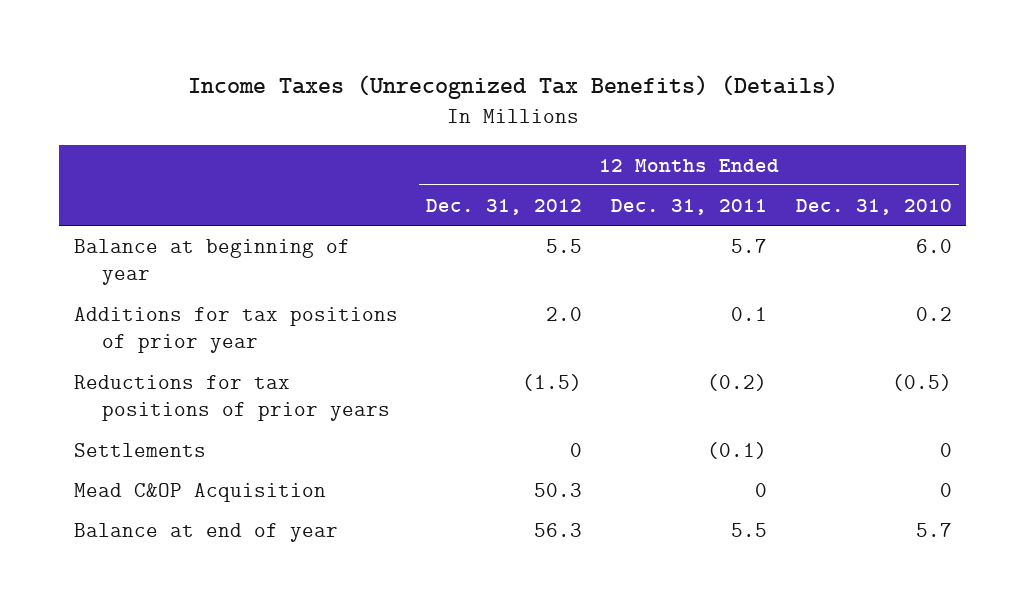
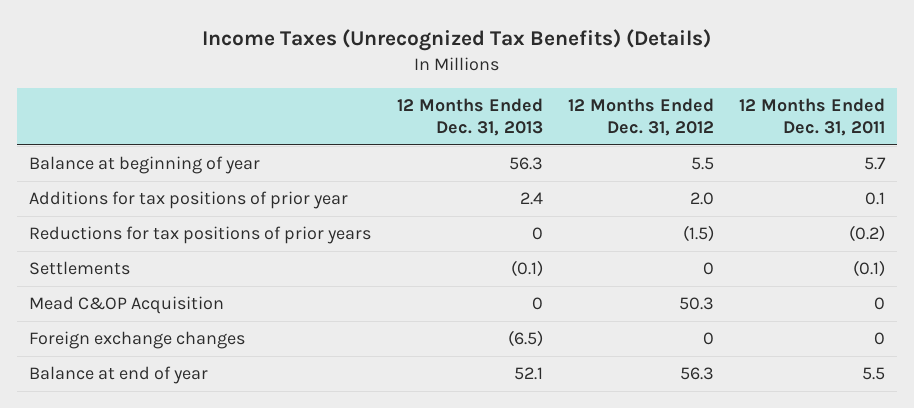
- | 12 Months Ended Dec. 31, 2012 | 12 Months Ended Dec. 31, 2011 | 12 Months Ended Dec. 31, 2010
+ | 12 Months Ended Dec. 31, 2013 | 12 Months Ended Dec. 31, 2012 | 12 Months Ended Dec. 31, 2011
+ Foreign exchange changes | (6.5) | 0 | 0

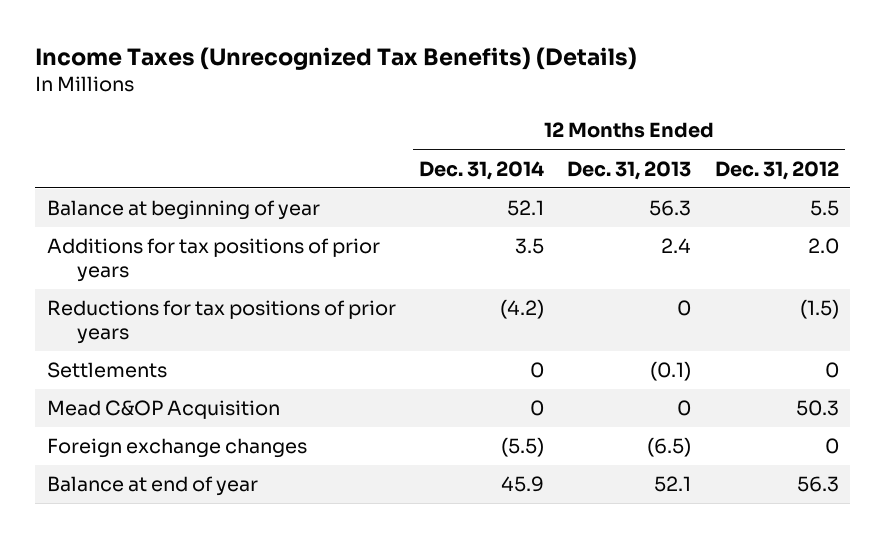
- | 12 Months Ended Dec. 31, 2013 | 12 Months Ended Dec. 31, 2012 | 12 Months Ended Dec. 31, 2011
+ | 12 Months Ended Dec. 31, 2014 | 12 Months Ended Dec. 31, 2013 | 12 Months Ended Dec. 31, 2012
- Additions for tax positions of prior year | 2.4 | 2.0 | 0.1
+ Additions for tax positions of prior years | 3.5 | 2.4 | 2.0

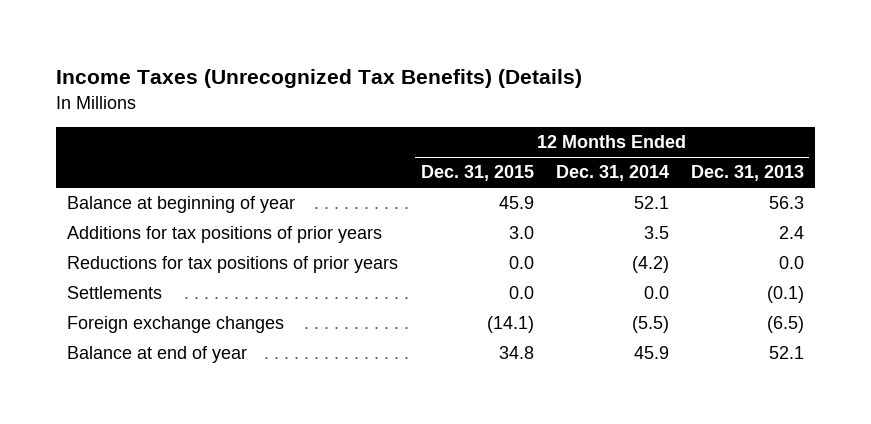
- | 12 Months Ended Dec. 31, 2014 | 12 Months Ended Dec. 31, 2013 | 12 Months Ended Dec. 31, 2012
+ | 12 Months Ended Dec. 31, 2015 | 12 Months Ended Dec. 31, 2014 | 12 Months Ended Dec. 31, 2013
- Reductions for tax positions of prior years | (4.2) | 0 | (1.5)
- Settlements | 0 | (0.1) | 0
- Mead C&OP Acquisition | 0 | 0 | 50.3
+ Reductions for tax positions of prior years | 0.0 | (4.2) | 0.0
+ Settlements | 0.0 | 0.0 | (0.1)

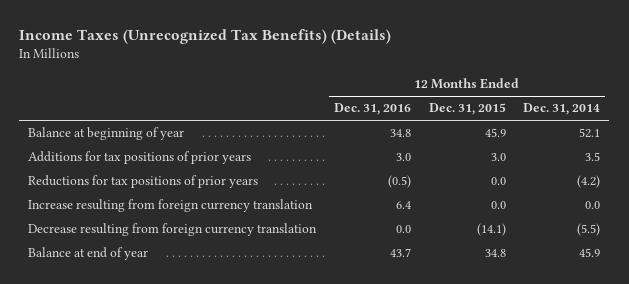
- | 12 Months Ended Dec. 31, 2015 | 12 Months Ended Dec. 31, 2014 | 12 Months Ended Dec. 31, 2013
+ | 12 Months Ended Dec. 31, 2016 | 12 Months Ended Dec. 31, 2015 | 12 Months Ended Dec. 31, 2014
- Settlements | 0.0 | 0.0 | (0.1)
- Foreign exchange changes | (14.1) | (5.5) | (6.5)
+ Increase resulting from foreign currency translation | 6.4 | 0.0 | 0.0
+ Decrease resulting from foreign currency translation | 0.0 | (14.1) | (5.5)

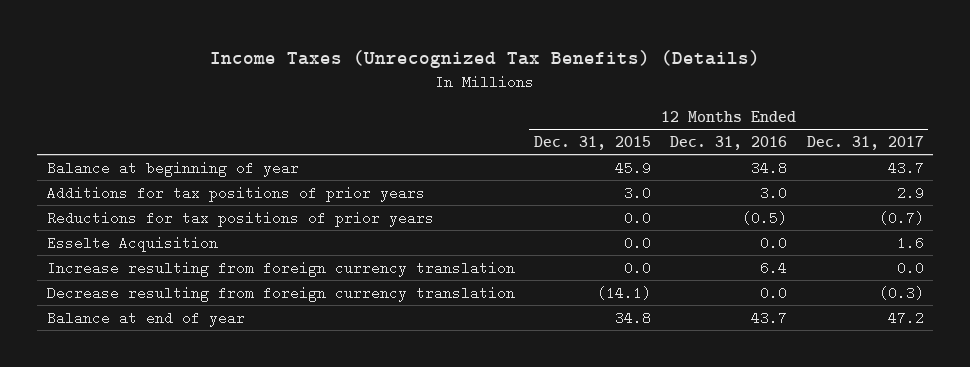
- | 12 Months Ended Dec. 31, 2016 | 12 Months Ended Dec. 31, 2015 | 12 Months Ended Dec. 31, 2014
+ | 12 Months Ended Dec. 31, 2015 | 12 Months Ended Dec. 31, 2016 | 12 Months Ended Dec. 31, 2017
+ Esselte Acquisition | 0.0 | 0.0 | 1.6

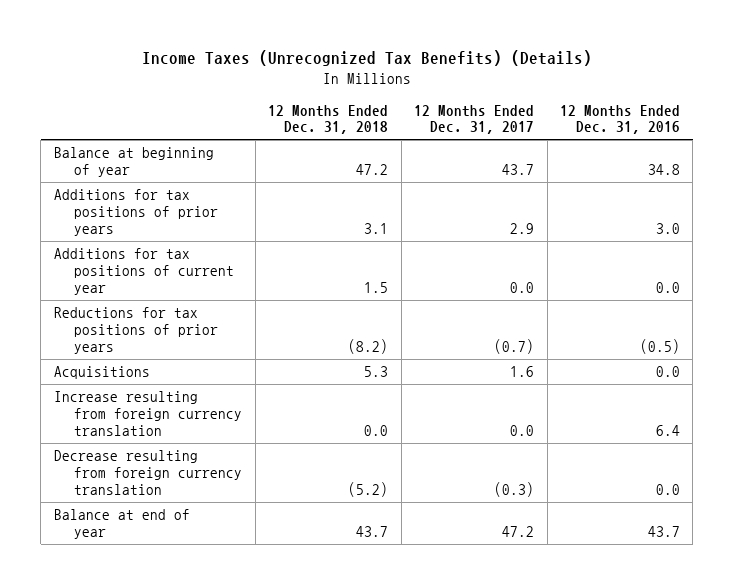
- | 12 Months Ended Dec. 31, 2015 | 12 Months Ended Dec. 31, 2016 | 12 Months Ended Dec. 31, 2017
+ | 12 Months Ended Dec. 31, 2018 | 12 Months Ended Dec. 31, 2017 | 12 Months Ended Dec. 31, 2016
+ Additions for tax positions of current year | 1.5 | 0.0 | 0.0
- Esselte Acquisition | 0.0 | 0.0 | 1.6
+ Acquisitions | 5.3 | 1.6 | 0.0

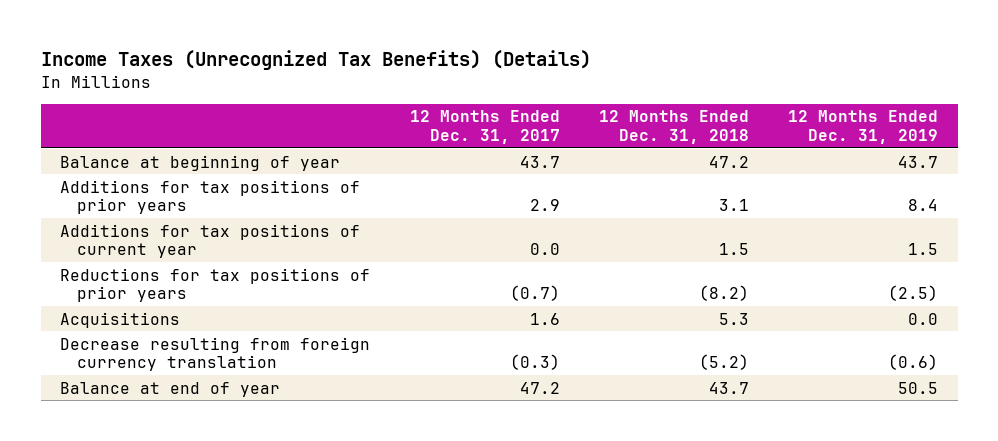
- | 12 Months Ended Dec. 31, 2018 | 12 Months Ended Dec. 31, 2017 | 12 Months Ended Dec. 31, 2016
+ | 12 Months Ended Dec. 31, 2017 | 12 Months Ended Dec. 31, 2018 | 12 Months Ended Dec. 31, 2019
- Increase resulting from foreign currency translation | 0.0 | 0.0 | 6.4

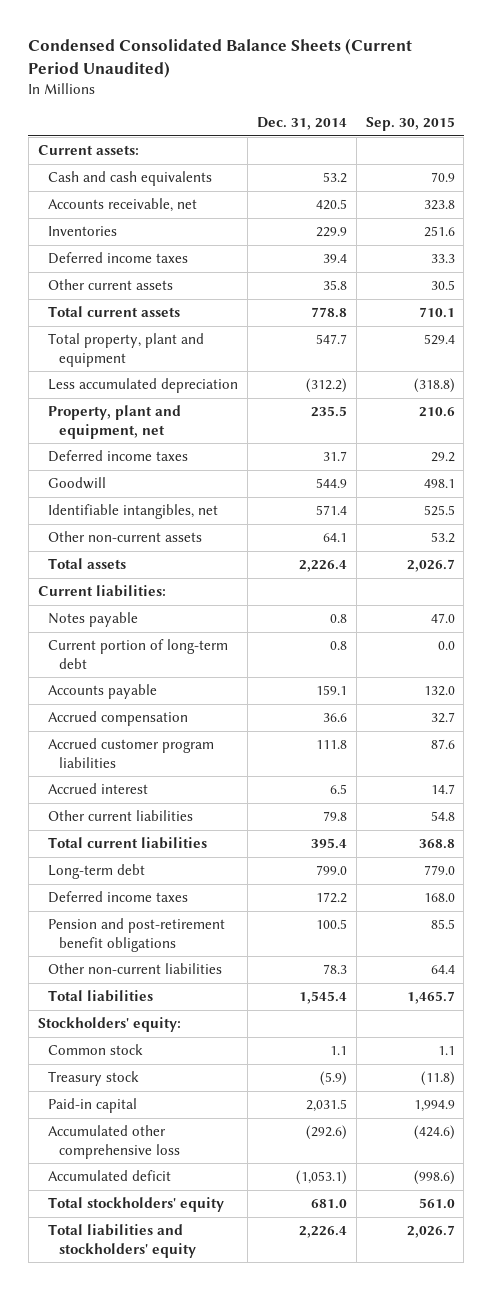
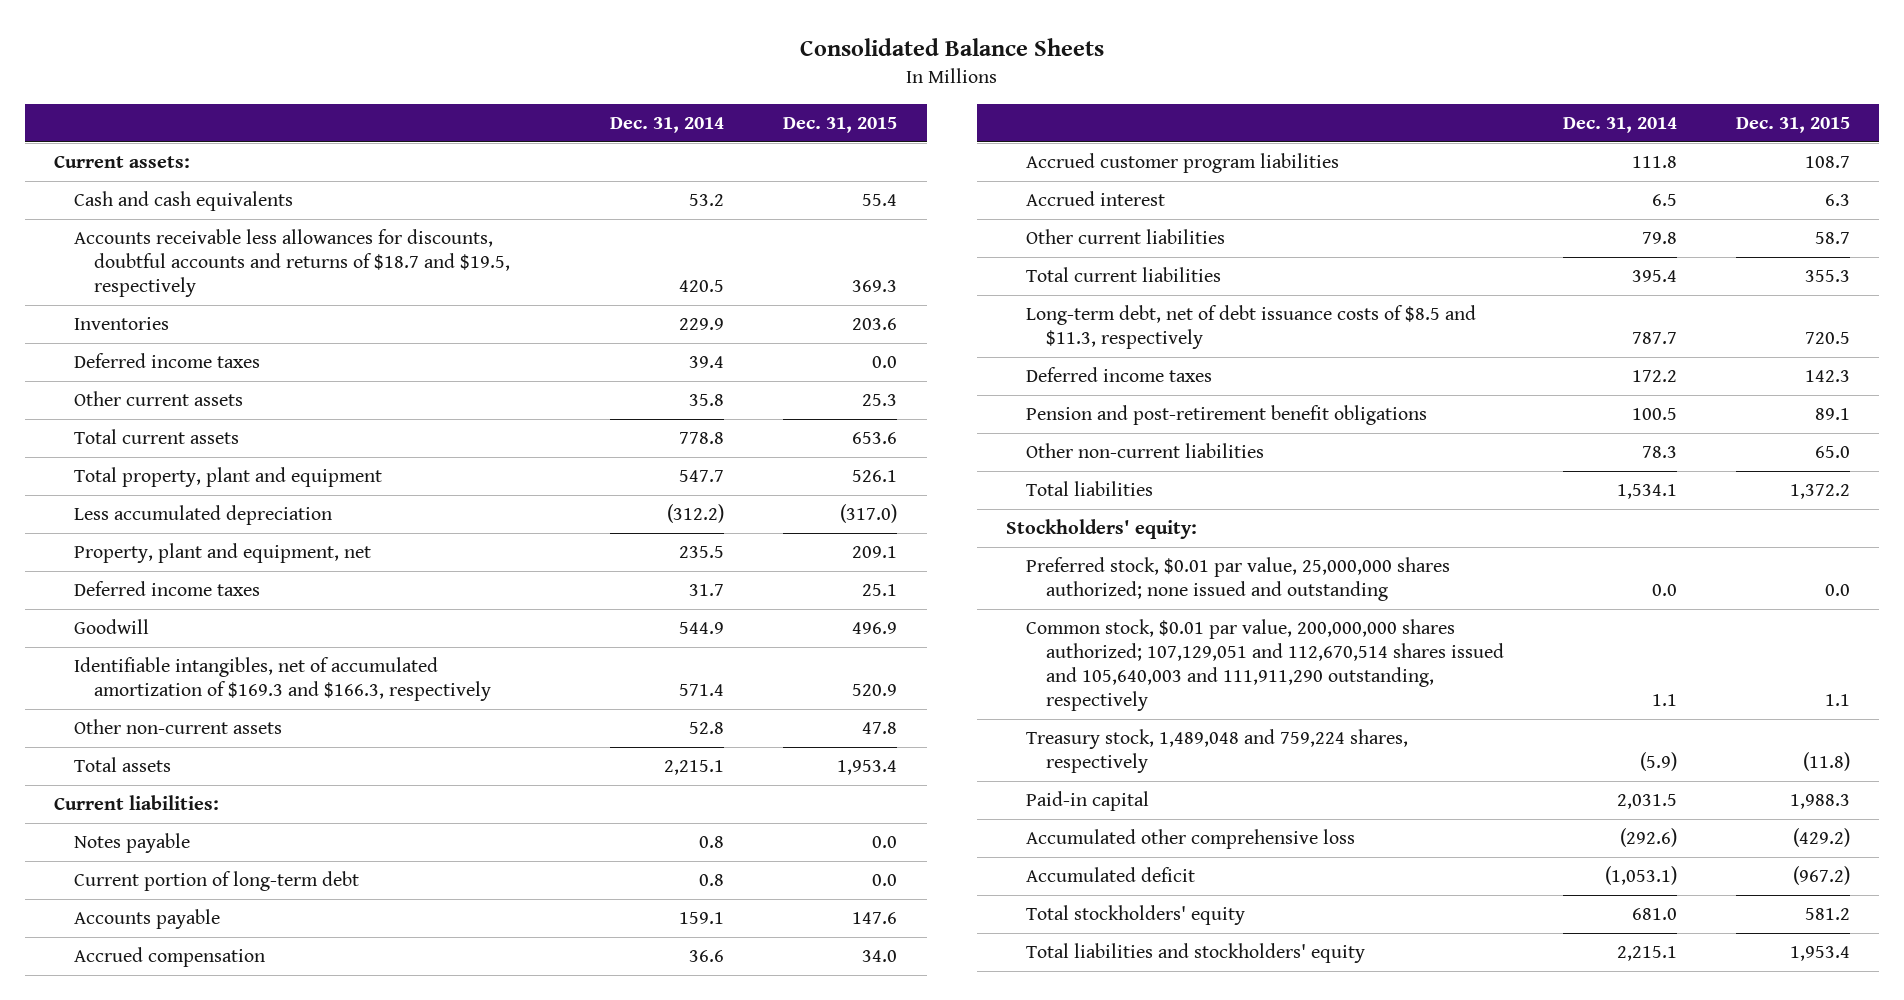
- Condensed Consolidated Balance Sheets (Current Period Unaudited)
+ Consolidated Balance Sheets
- | Dec. 31, 2014 | Sep. 30, 2015
+ | Dec. 31, 2014 | Dec. 31, 2015
- Accounts receivable, net | 420.5 | 323.8
+ Accounts receivable less allowances for discounts, doubtful accounts and returns of $18.7 and $19.5, respectively | 420.5 | 369.3
- Identifiable intangibles, net | 571.4 | 525.5
- Other non-current assets | 64.1 | 53.2
- Total assets | 2,226.4 | 2,026.7
+ Identifiable intangibles, net of accumulated amortization of $169.3 and $166.3, respectively | 571.4 | 520.9
+ Other non-current assets | 52.8 | 47.8
+ Total assets | 2,215.1 | 1,953.4
- Long-term debt | 799.0 | 779.0
+ Long-term debt, net of debt issuance costs of $8.5 and $11.3, respectively | 787.7 | 720.5
- Total liabilities | 1,545.4 | 1,465.7
+ Total liabilities | 1,534.1 | 1,372.2
- Common stock | 1.1 | 1.1
- Treasury stock | (5.9) | (11.8)
+ Preferred stock, $0.01 par value, 25,000,000 shares authorized; none issued and outstanding | 0.0 | 0.0
+ Common stock, $0.01 par value, 200,000,000 shares authorized; 107,129,051 and 112,670,514 shares issued and 105,640,003 and 111,911,290 outstanding, respectively | 1.1 | 1.1
+ Treasury stock, 1,489,048 and 759,224 shares, respectively | (5.9) | (11.8)
- Total liabilities and stockholders' equity | 2,226.4 | 2,026.7
+ Total liabilities and stockholders' equity | 2,215.1 | 1,953.4

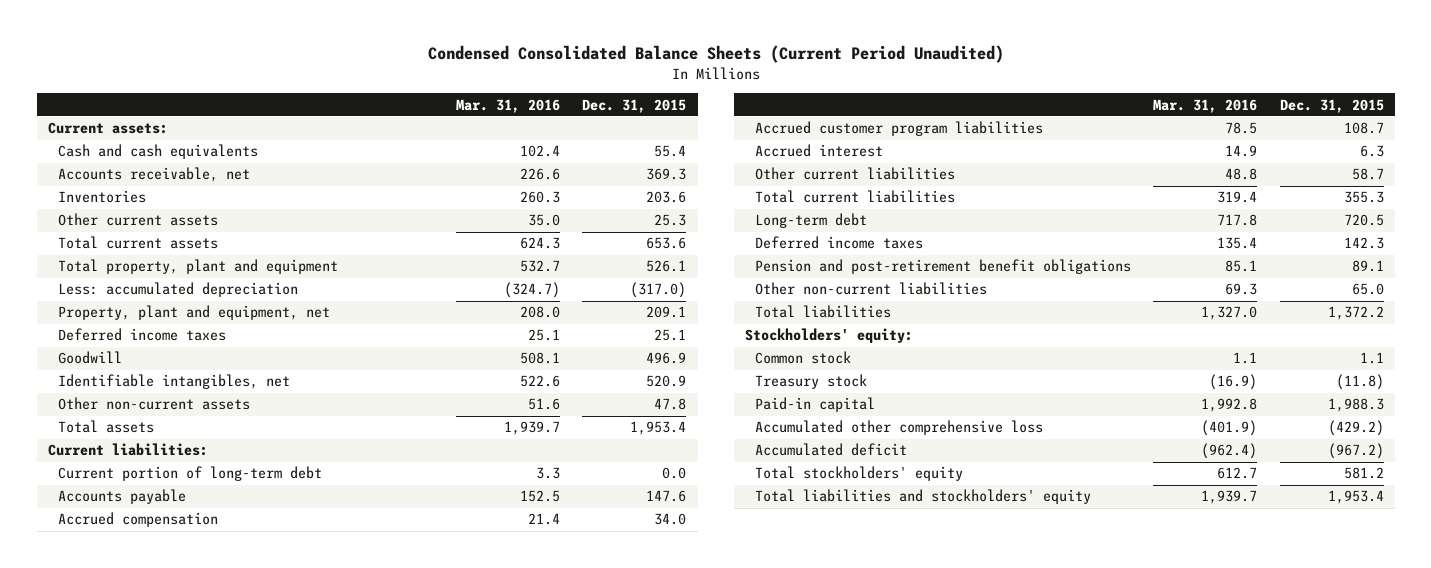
- Consolidated Balance Sheets
+ Condensed Consolidated Balance Sheets (Current Period Unaudited)
- | Dec. 31, 2014 | Dec. 31, 2015
+ | Mar. 31, 2016 | Dec. 31, 2015
- Accounts receivable less allowances for discounts, doubtful accounts and returns of $18.7 and $19.5, respectively | 420.5 | 369.3
+ Accounts receivable, net | 226.6 | 369.3
- Deferred income taxes | 39.4 | 0.0
- Less accumulated depreciation | (312.2) | (317.0)
+ Less: accumulated depreciation | (324.7) | (317.0)
- Identifiable intangibles, net of accumulated amortization of $169.3 and $166.3, respectively | 571.4 | 520.9
+ Identifiable intangibles, net | 522.6 | 520.9
- Notes payable | 0.8 | 0.0
- Long-term debt, net of debt issuance costs of $8.5 and $11.3, respectively | 787.7 | 720.5
+ Long-term debt | 717.8 | 720.5
- Preferred stock, $0.01 par value, 25,000,000 shares authorized; none issued and outstanding | 0.0 | 0.0
- Common stock, $0.01 par value, 200,000,000 shares authorized; 107,129,051 and 112,670,514 shares issued and 105,640,003 and 111,911,290 outstanding, respectively | 1.1 | 1.1
- Treasury stock, 1,489,048 and 759,224 shares, respectively | (5.9) | (11.8)
+ Common stock | 1.1 | 1.1
+ Treasury stock | (16.9) | (11.8)

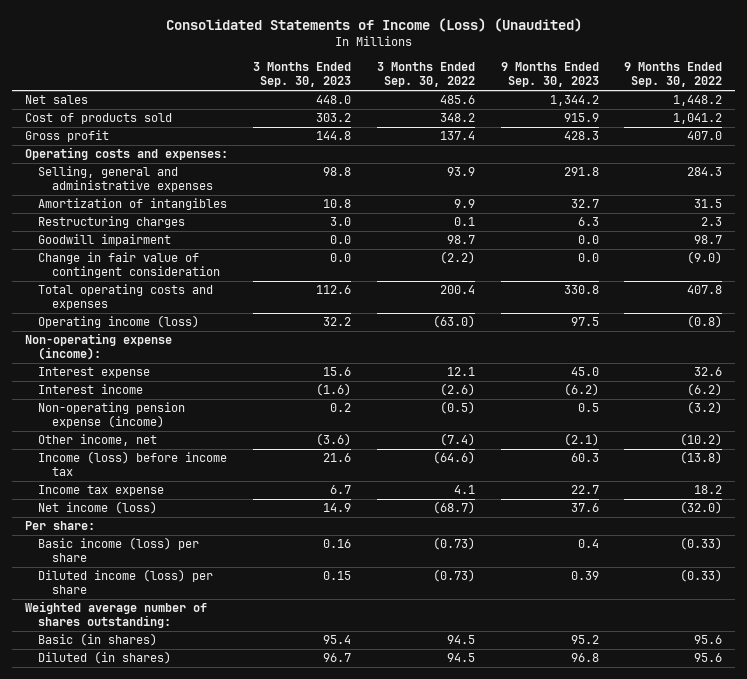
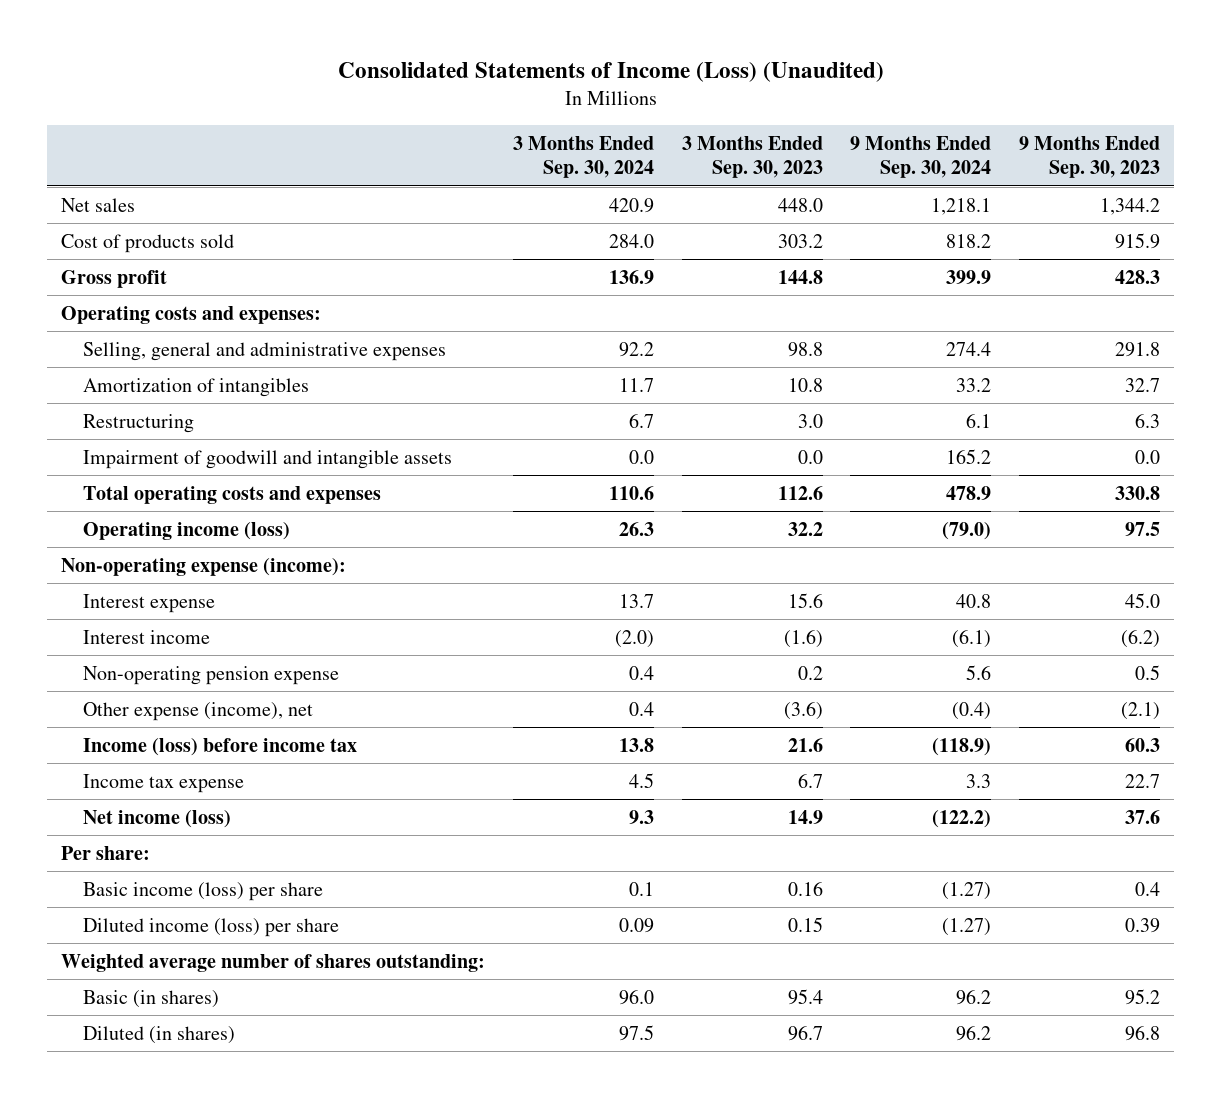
- | 3 Months Ended Sep. 30, 2023 | 3 Months Ended Sep. 30, 2022 | 9 Months Ended Sep. 30, 2023 | 9 Months Ended Sep. 30, 2022
+ | 3 Months Ended Sep. 30, 2024 | 3 Months Ended Sep. 30, 2023 | 9 Months Ended Sep. 30, 2024 | 9 Months Ended Sep. 30, 2023
- Restructuring charges | 3.0 | 0.1 | 6.3 | 2.3
- Goodwill impairment | 0.0 | 98.7 | 0.0 | 98.7
- Change in fair value of contingent consideration | 0.0 | (2.2) | 0.0 | (9.0)
+ Restructuring | 6.7 | 3.0 | 6.1 | 6.3
+ Impairment of goodwill and intangible assets | 0.0 | 0.0 | 165.2 | 0.0
- Non-operating pension expense (income) | 0.2 | (0.5) | 0.5 | (3.2)
- Other income, net | (3.6) | (7.4) | (2.1) | (10.2)
+ Non-operating pension expense | 0.4 | 0.2 | 5.6 | 0.5
+ Other expense (income), net | 0.4 | (3.6) | (0.4) | (2.1)

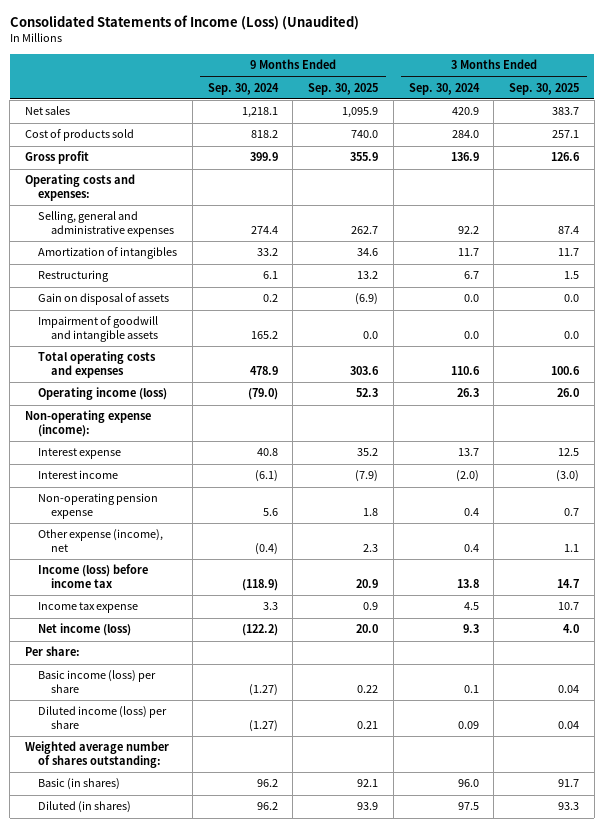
- | 3 Months Ended Sep. 30, 2024 | 3 Months Ended Sep. 30, 2023 | 9 Months Ended Sep. 30, 2024 | 9 Months Ended Sep. 30, 2023
+ | 9 Months Ended Sep. 30, 2024 | 9 Months Ended Sep. 30, 2025 | 3 Months Ended Sep. 30, 2024 | 3 Months Ended Sep. 30, 2025
+ Gain on disposal of assets | 0.2 | (6.9) | 0.0 | 0.0

